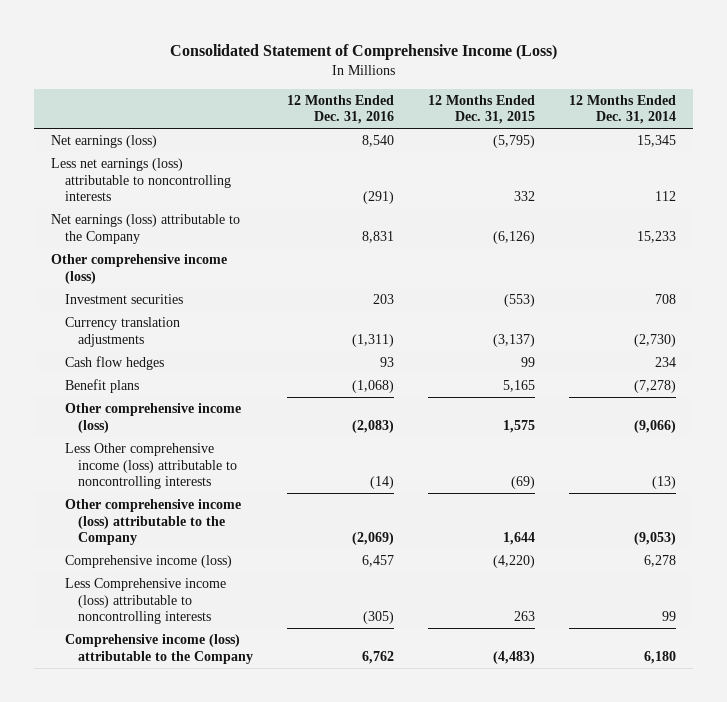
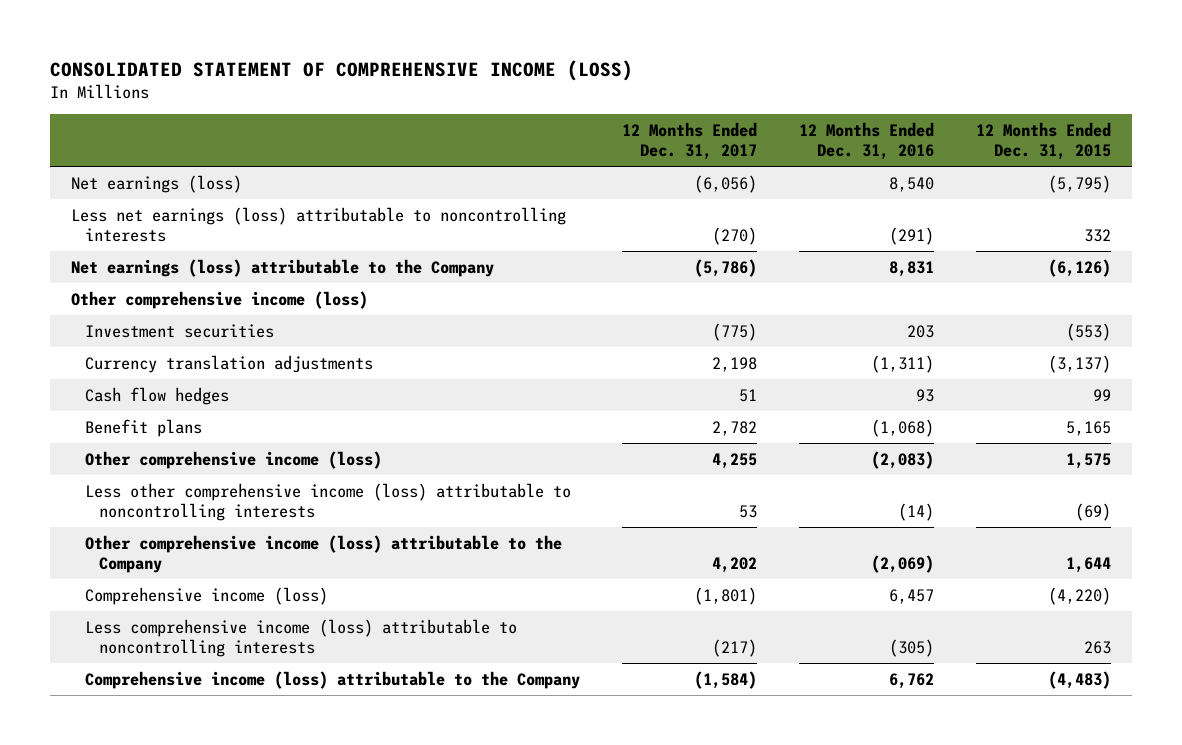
- Consolidated Statement of Comprehensive Income (Loss)
+ CONSOLIDATED STATEMENT OF COMPREHENSIVE INCOME (LOSS)
- | 12 Months Ended Dec. 31, 2016 | 12 Months Ended Dec. 31, 2015 | 12 Months Ended Dec. 31, 2014
+ | 12 Months Ended Dec. 31, 2017 | 12 Months Ended Dec. 31, 2016 | 12 Months Ended Dec. 31, 2015
- Less Other comprehensive income (loss) attributable to noncontrolling interests | (14) | (69) | (13)
+ Less other comprehensive income (loss) attributable to noncontrolling interests | 53 | (14) | (69)
- Less Comprehensive income (loss) attributable to noncontrolling interests | (305) | 263 | 99
+ Less comprehensive income (loss) attributable to noncontrolling interests | (217) | (305) | 263

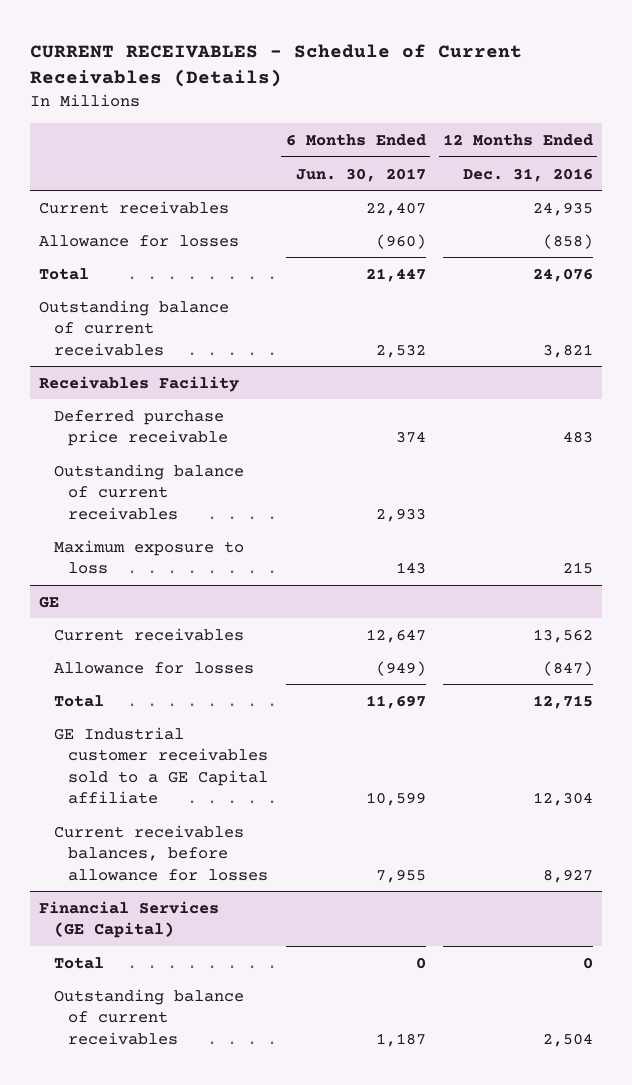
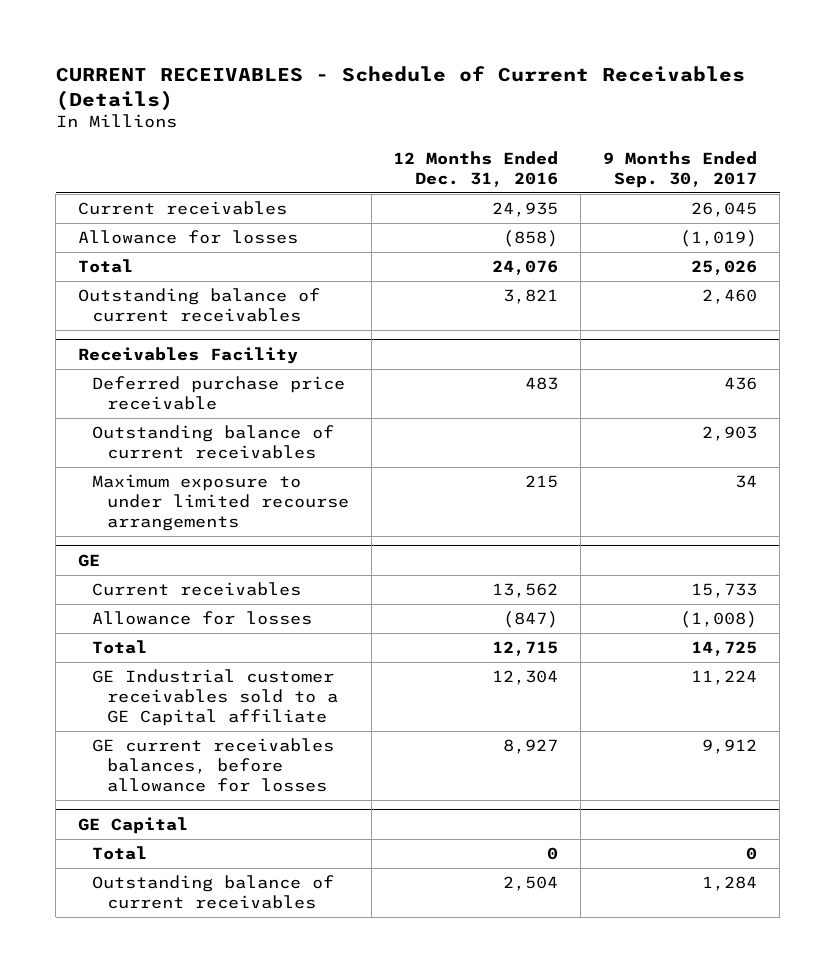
- | 6 Months Ended Jun. 30, 2017 | 12 Months Ended Dec. 31, 2016
+ | 12 Months Ended Dec. 31, 2016 | 9 Months Ended Sep. 30, 2017
@ Receivables Facility
- Maximum exposure to loss | 143 | 215
+ Maximum exposure to under limited recourse arrangements | 215 | 34
@ GE
- Current receivables balances, before allowance for losses | 7,955 | 8,927
- Financial Services (GE Capital)
@ GE
+ GE current receivables balances, before allowance for losses | 8,927 | 9,912
+ GE Capital

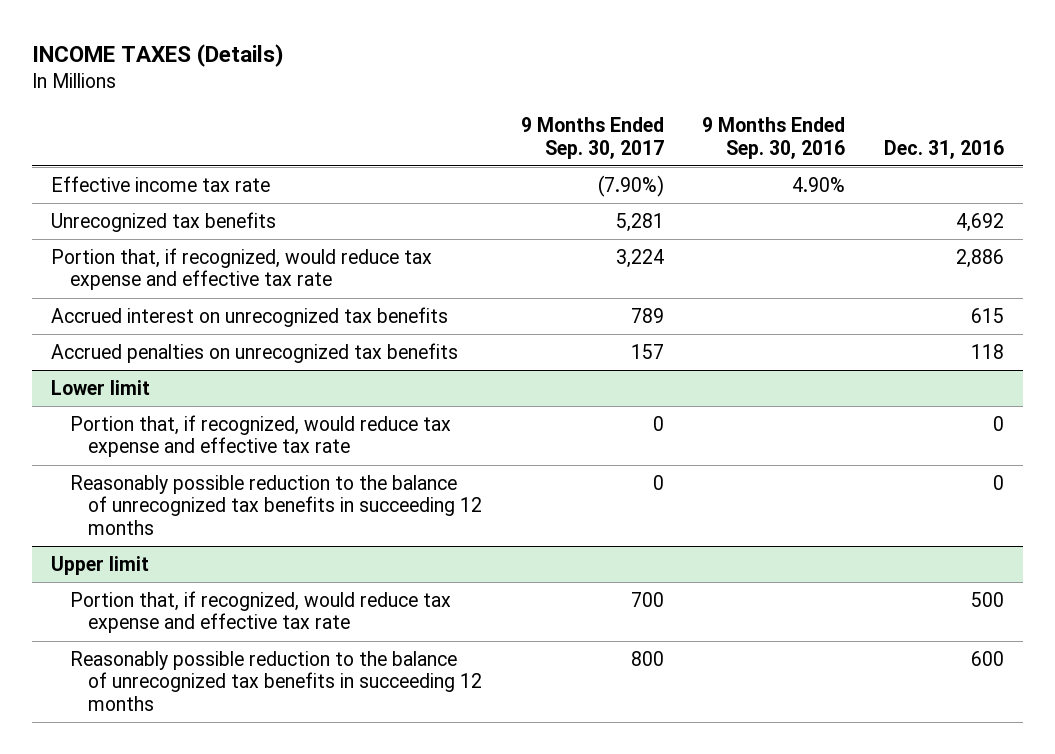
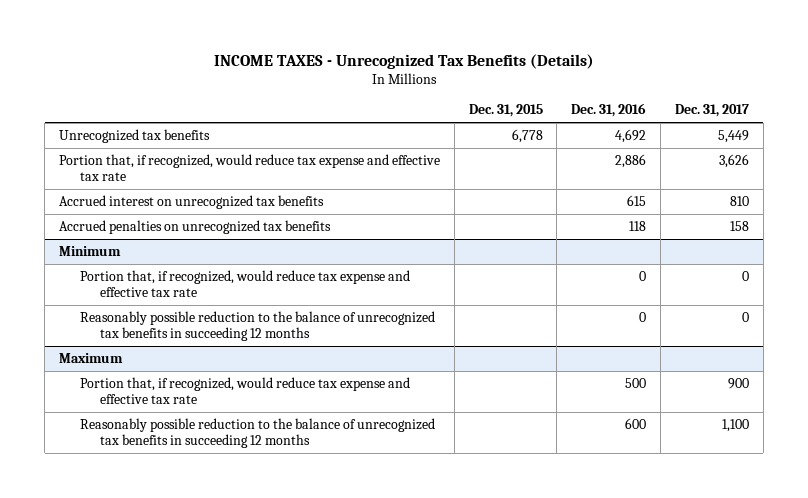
- INCOME TAXES (Details)
+ INCOME TAXES - Unrecognized Tax Benefits (Details)
- | 9 Months Ended Sep. 30, 2017 | 9 Months Ended Sep. 30, 2016 | Dec. 31, 2016
+ | Dec. 31, 2015 | Dec. 31, 2016 | Dec. 31, 2017
- Effective income tax rate | (7.90%) | 4.90% |
- Lower limit
+ Minimum
- Upper limit
+ Maximum

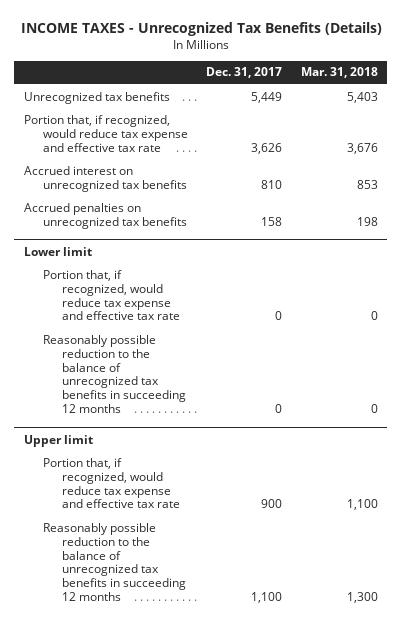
- | Dec. 31, 2015 | Dec. 31, 2016 | Dec. 31, 2017
+ | Dec. 31, 2017 | Mar. 31, 2018
- Minimum
+ Lower limit
- Maximum
+ Upper limit

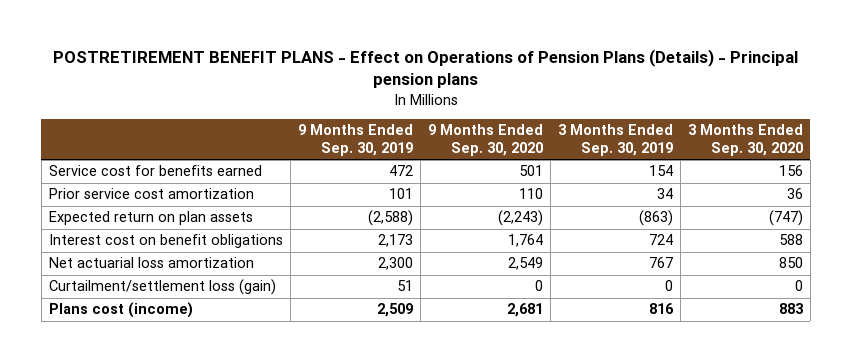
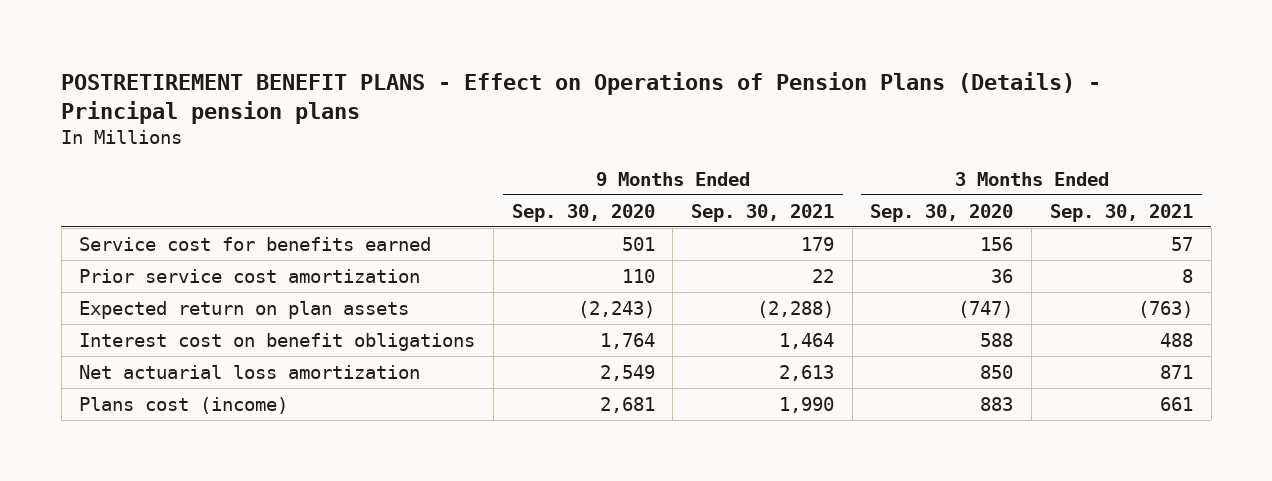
- | 9 Months Ended Sep. 30, 2019 | 9 Months Ended Sep. 30, 2020 | 3 Months Ended Sep. 30, 2019 | 3 Months Ended Sep. 30, 2020
+ | 9 Months Ended Sep. 30, 2020 | 9 Months Ended Sep. 30, 2021 | 3 Months Ended Sep. 30, 2020 | 3 Months Ended Sep. 30, 2021
- Curtailment/settlement loss (gain) | 51 | 0 | 0 | 0

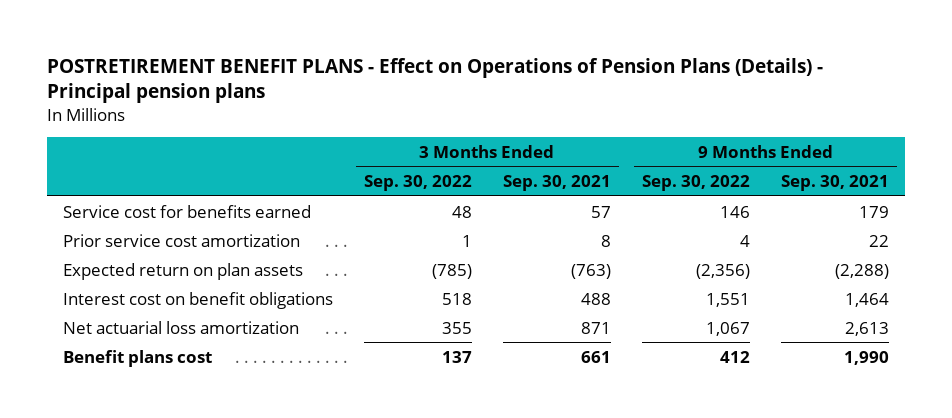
- | 9 Months Ended Sep. 30, 2020 | 9 Months Ended Sep. 30, 2021 | 3 Months Ended Sep. 30, 2020 | 3 Months Ended Sep. 30, 2021
+ | 3 Months Ended Sep. 30, 2022 | 3 Months Ended Sep. 30, 2021 | 9 Months Ended Sep. 30, 2022 | 9 Months Ended Sep. 30, 2021
- Plans cost (income) | 2,681 | 1,990 | 883 | 661
+ Benefit plans cost | 137 | 661 | 412 | 1,990

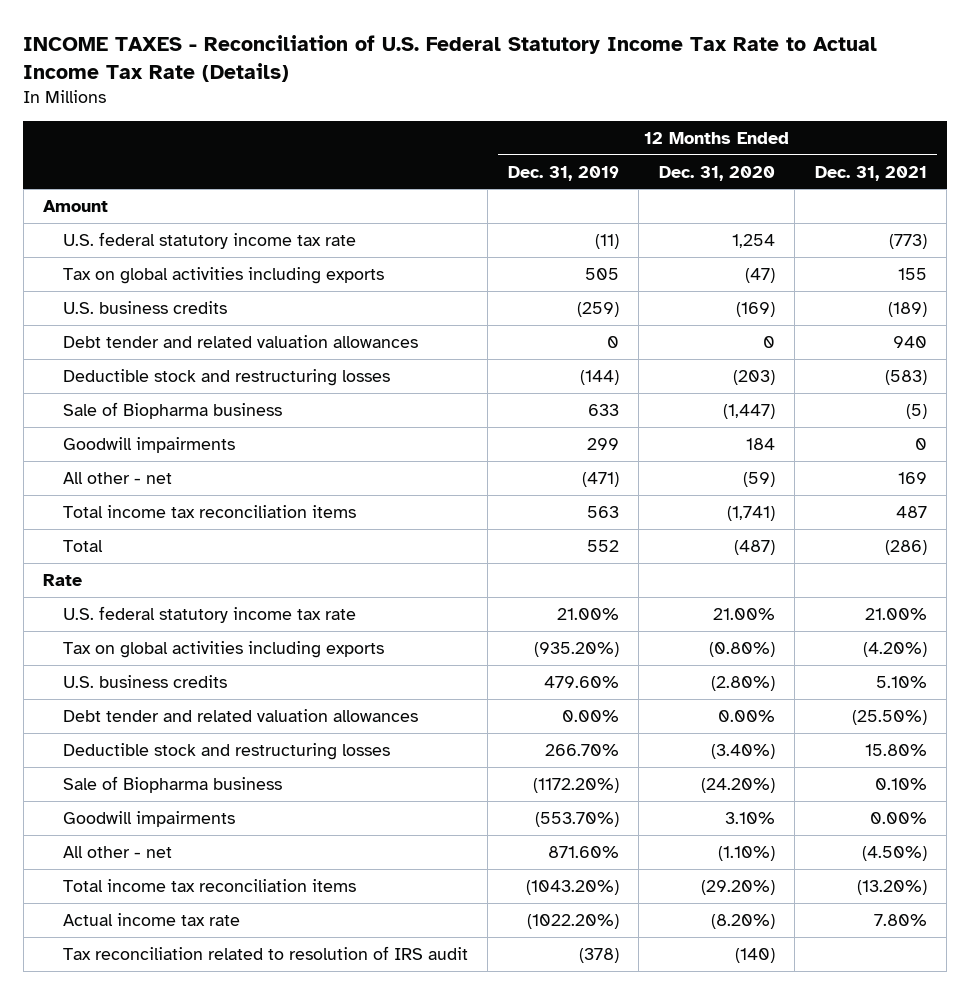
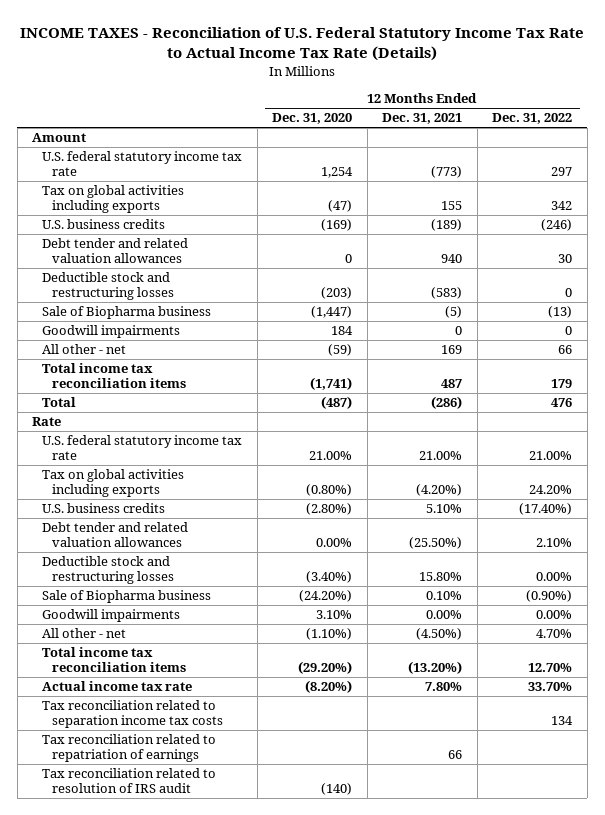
- | 12 Months Ended Dec. 31, 2019 | 12 Months Ended Dec. 31, 2020 | 12 Months Ended Dec. 31, 2021
+ | 12 Months Ended Dec. 31, 2020 | 12 Months Ended Dec. 31, 2021 | 12 Months Ended Dec. 31, 2022
+ Tax reconciliation related to separation income tax costs | | | 134
+ Tax reconciliation related to repatriation of earnings | | 66 |

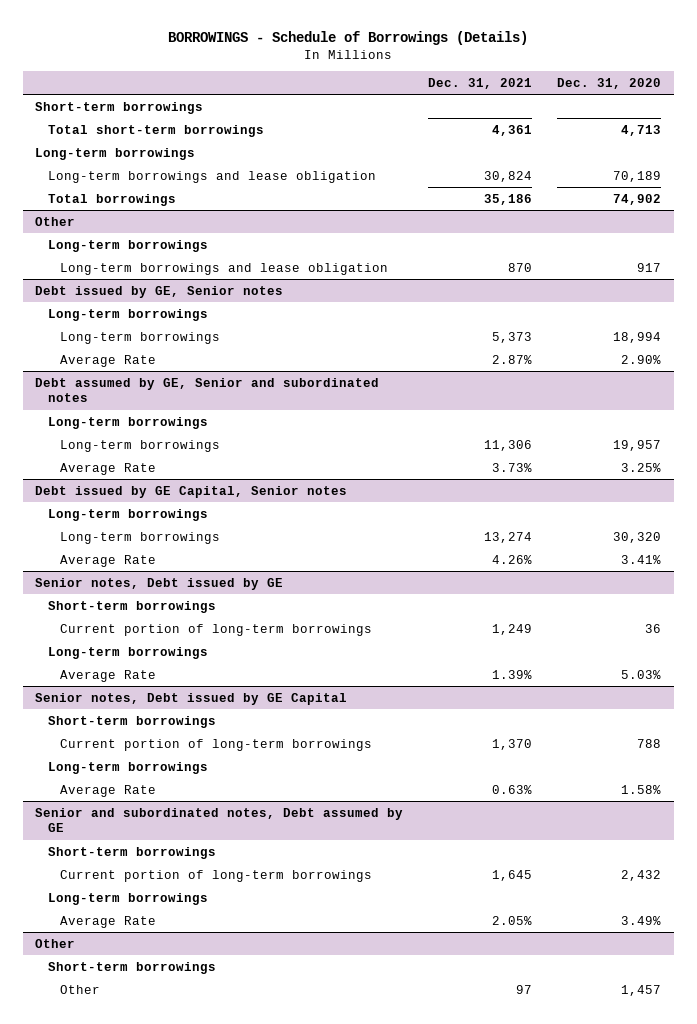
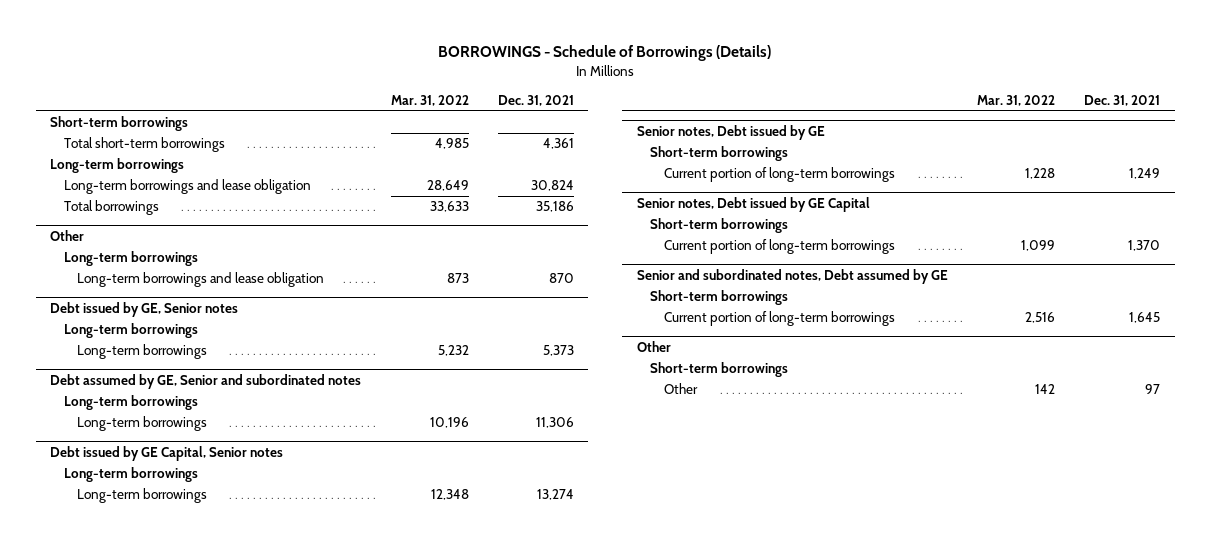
- | Dec. 31, 2021 | Dec. 31, 2020
+ | Mar. 31, 2022 | Dec. 31, 2021
@ Debt issued by GE, Senior notes
- Average Rate | 2.87% | 2.90%
@ Debt assumed by GE, Senior and subordinated notes
- Average Rate | 3.73% | 3.25%
@ Debt issued by GE Capital, Senior notes
- Average Rate | 4.26% | 3.41%
@ Senior notes, Debt issued by GE
- Long-term borrowings
- Average Rate | 1.39% | 5.03%
@ Senior notes, Debt issued by GE Capital
- Long-term borrowings
- Average Rate | 0.63% | 1.58%
@ Senior and subordinated notes, Debt assumed by GE
- Long-term borrowings
- Average Rate | 2.05% | 3.49%

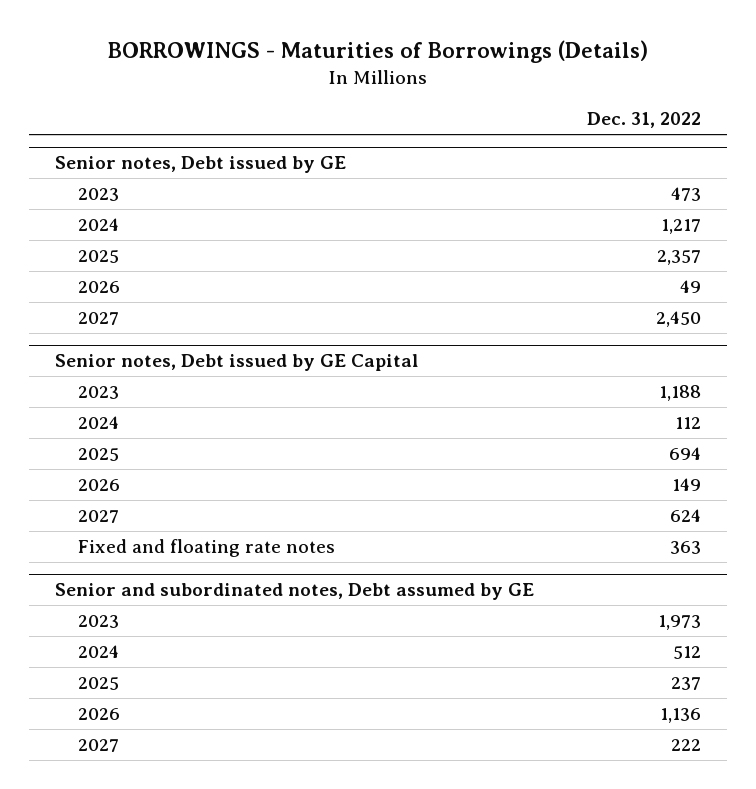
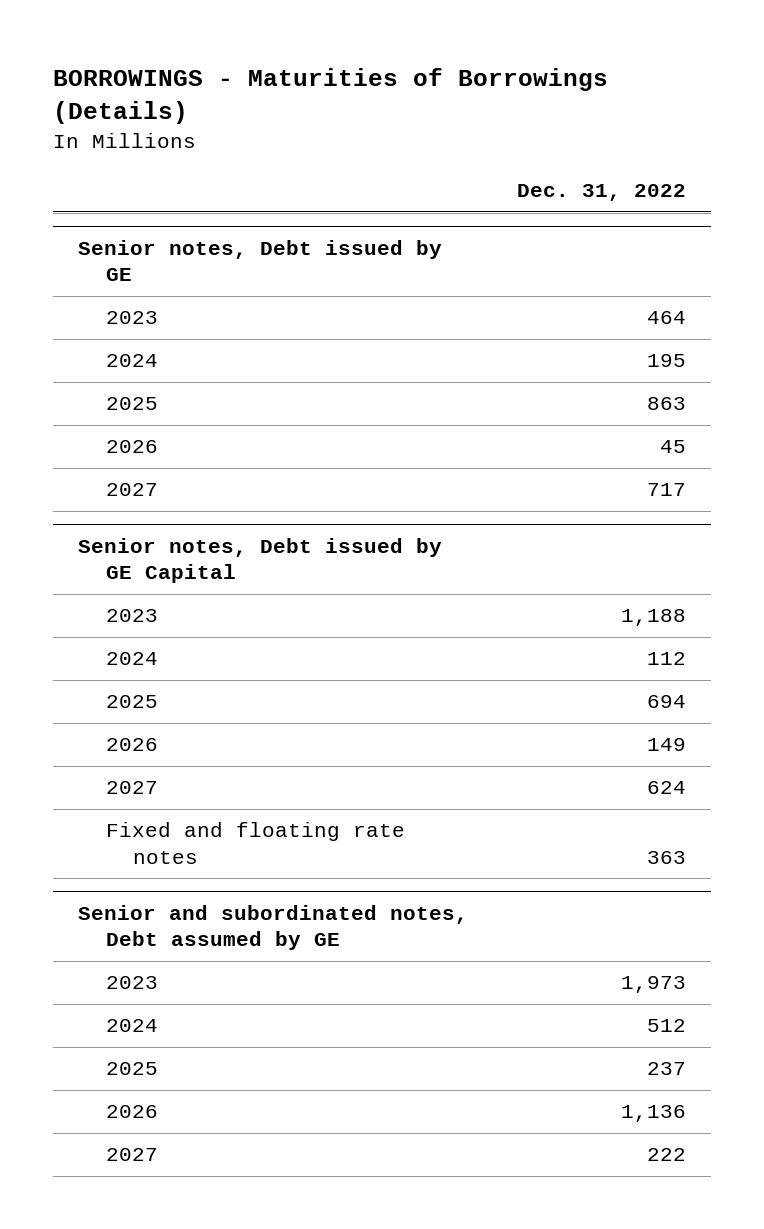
@ Senior notes, Debt issued by GE
- 2023 | 473
- 2024 | 1,217
- 2025 | 2,357
- 2026 | 49
- 2027 | 2,450
+ 2023 | 464
+ 2024 | 195
+ 2025 | 863
+ 2026 | 45
+ 2027 | 717

